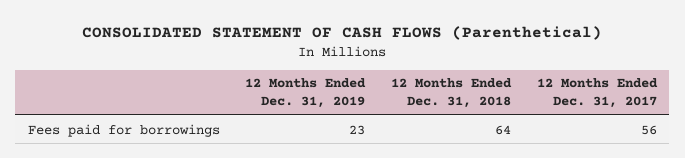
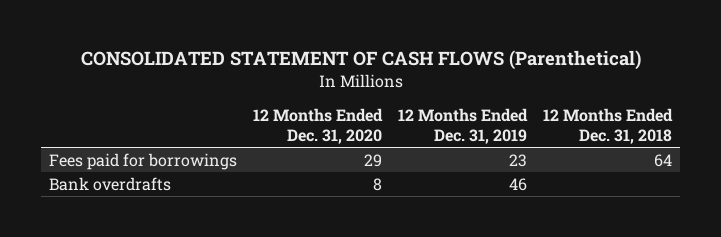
- | 12 Months Ended Dec. 31, 2019 | 12 Months Ended Dec. 31, 2018 | 12 Months Ended Dec. 31, 2017
+ | 12 Months Ended Dec. 31, 2020 | 12 Months Ended Dec. 31, 2019 | 12 Months Ended Dec. 31, 2018
+ Bank overdrafts | 8 | 46 |

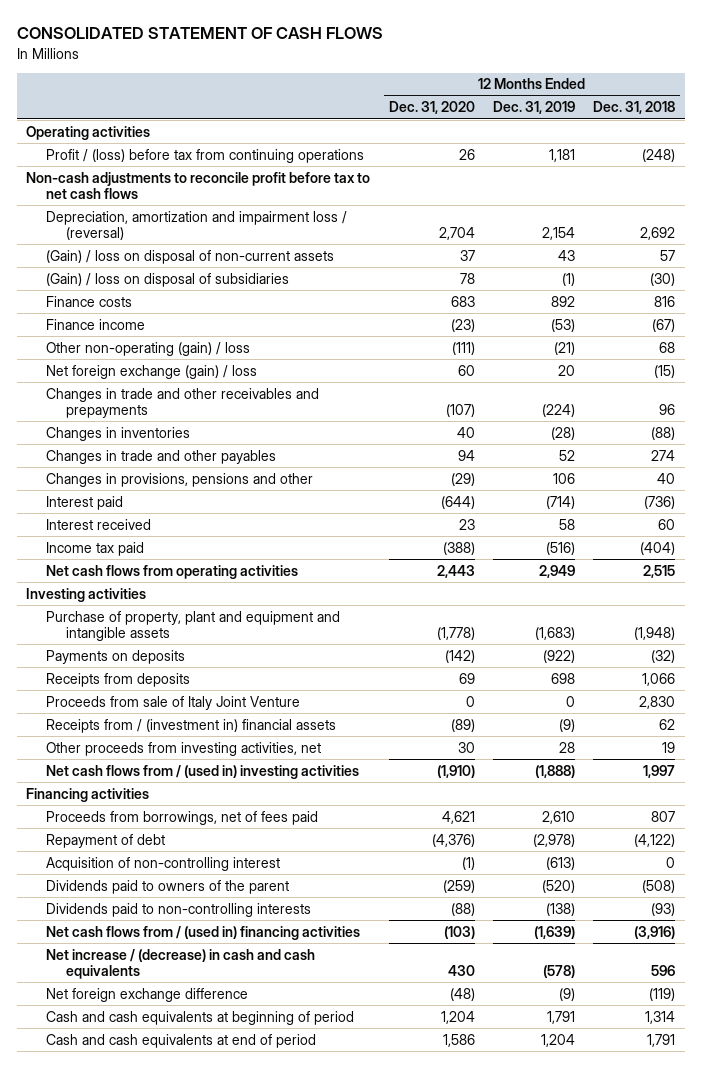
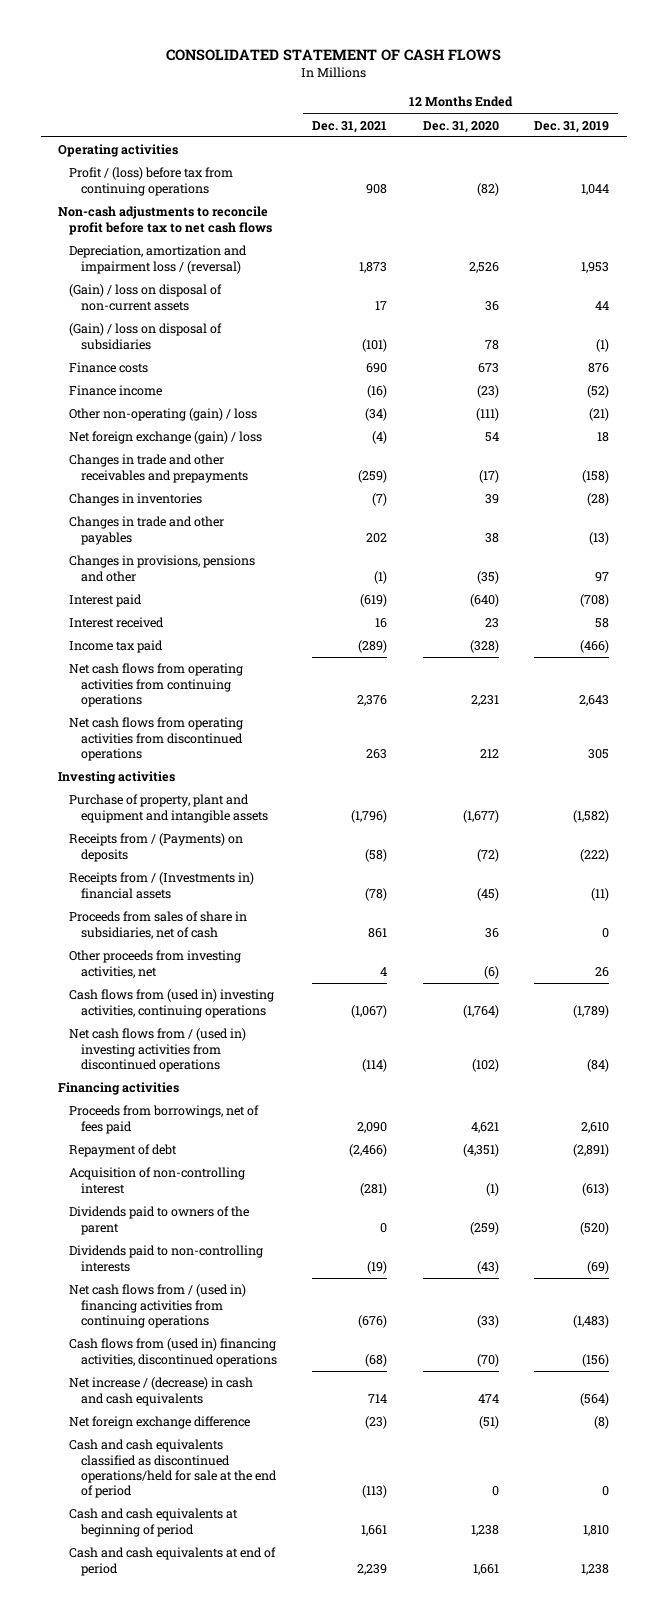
- | 12 Months Ended Dec. 31, 2020 | 12 Months Ended Dec. 31, 2019 | 12 Months Ended Dec. 31, 2018
+ | 12 Months Ended Dec. 31, 2021 | 12 Months Ended Dec. 31, 2020 | 12 Months Ended Dec. 31, 2019
- Profit / (loss) before tax from continuing operations | 26 | 1,181 | (248)
+ Profit / (loss) before tax from continuing operations | 908 | (82) | 1,044
- Depreciation, amortization and impairment loss / (reversal) | 2,704 | 2,154 | 2,692
- (Gain) / loss on disposal of non-current assets | 37 | 43 | 57
+ Depreciation, amortization and impairment loss / (reversal) | 1,873 | 2,526 | 1,953
+ (Gain) / loss on disposal of non-current assets | 17 | 36 | 44
- Finance costs | 683 | 892 | 816
- Finance income | (23) | (53) | (67)
+ Finance costs | 690 | 673 | 876
+ Finance income | (16) | (23) | (52)
- Net foreign exchange (gain) / loss | 60 | 20 | (15)
- Changes in trade and other receivables and prepayments | (107) | (224) | 96
- Changes in inventories | 40 | (28) | (88)
- Changes in trade and other payables | 94 | 52 | 274
- Changes in provisions, pensions and other | (29) | 106 | 40
- Interest paid | (644) | (714) | (736)
+ Net foreign exchange (gain) / loss | (4) | 54 | 18
+ Changes in trade and other receivables and prepayments | (259) | (17) | (158)
+ Changes in inventories | (7) | 39 | (28)
+ Changes in trade and other payables | 202 | 38 | (13)
+ Changes in provisions, pensions and other | (1) | (35) | 97
+ Interest paid | (619) | (640) | (708)
- Income tax paid | (388) | (516) | (404)
- Net cash flows from operating activities | 2,443 | 2,949 | 2,515
+ Income tax paid | (289) | (328) | (466)
+ Net cash flows from operating activities from continuing operations | 2,376 | 2,231 | 2,643
+ Net cash flows from operating activities from discontinued operations | 263 | 212 | 305
- Purchase of property, plant and equipment and intangible assets | (1,778) | (1,683) | (1,948)
- Payments on deposits | (142) | (922) | (32)
- Receipts from deposits | 69 | 698 | 1,066
- Proceeds from sale of Italy Joint Venture | 0 | 0 | 2,830
- Receipts from / (investment in) financial assets | (89) | (9) | 62
- Other proceeds from investing activities, net | 30 | 28 | 19
- Net cash flows from / (used in) investing activities | (1,910) | (1,888) | 1,997
+ Purchase of property, plant and equipment and intangible assets | (1,796) | (1,677) | (1,582)
+ Receipts from / (Payments) on deposits | (58) | (72) | (222)
+ Receipts from / (Investments in) financial assets | (78) | (45) | (11)
+ Proceeds from sales of share in subsidiaries, net of cash | 861 | 36 | 0
+ Other proceeds from investing activities, net | 4 | (6) | 26
+ Cash flows from (used in) investing activities, continuing operations | (1,067) | (1,764) | (1,789)
+ Net cash flows from / (used in) investing activities from discontinued operations | (114) | (102) | (84)
- Repayment of debt | (4,376) | (2,978) | (4,122)
+ Repayment of debt | (2,466) | (4,351) | (2,891)
- Dividends paid to non-controlling interests | (88) | (138) | (93)
- Net cash flows from / (used in) financing activities | (103) | (1,639) | (3,916)
- Net increase / (decrease) in cash and cash equivalents | 430 | (578) | 596
- Net foreign exchange difference | (48) | (9) | (119)
- Cash and cash equivalents at beginning of period | 1,204 | 1,791 | 1,314
- Cash and cash equivalents at end of period | 1,586 | 1,204 | 1,791
+ Dividends paid to non-controlling interests | (19) | (43) | (69)
+ Net cash flows from / (used in) financing activities from continuing operations | (676) | (33) | (1,483)
+ Cash flows from (used in) financing activities, discontinued operations | (68) | (70) | (156)
+ Net increase / (decrease) in cash and cash equivalents | 714 | 474 | (564)
+ Net foreign exchange difference | (23) | (51) | (8)
+ Cash and cash equivalents classified as discontinued operations/held for sale at the end of period | (113) | 0 | 0
+ Cash and cash equivalents at beginning of period | 1,661 | 1,238 | 1,810
+ Cash and cash equivalents at end of period | 2,239 | 1,661 | 1,238

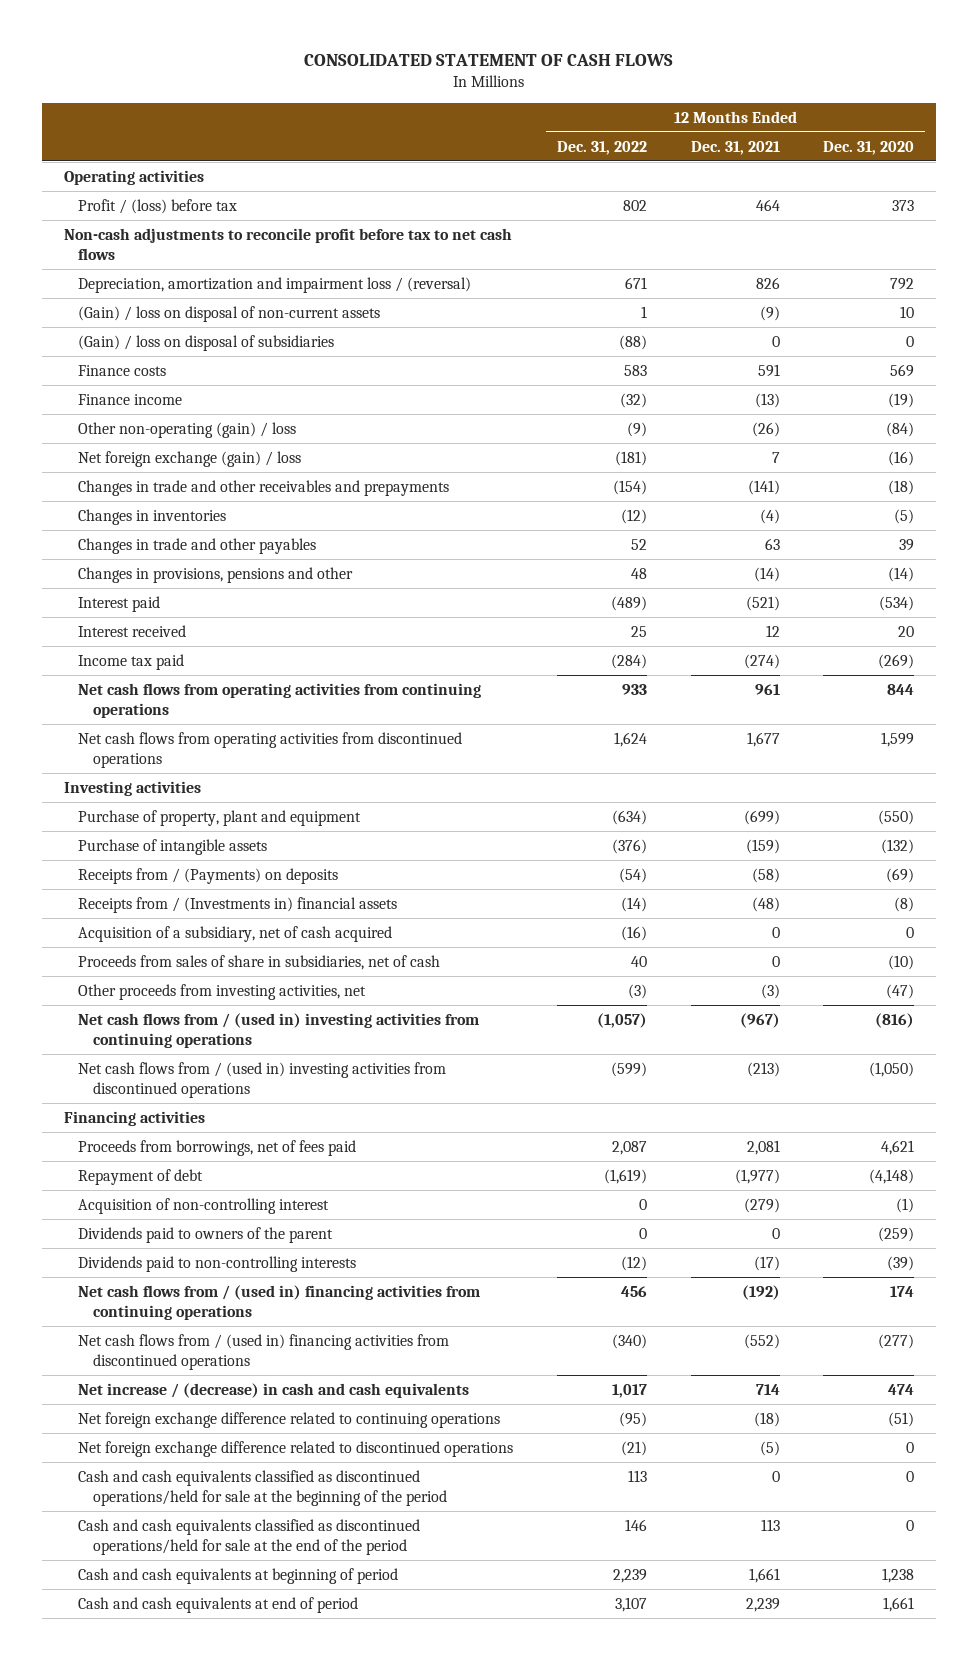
- | 12 Months Ended Dec. 31, 2021 | 12 Months Ended Dec. 31, 2020 | 12 Months Ended Dec. 31, 2019
+ | 12 Months Ended Dec. 31, 2022 | 12 Months Ended Dec. 31, 2021 | 12 Months Ended Dec. 31, 2020
- Profit / (loss) before tax from continuing operations | 908 | (82) | 1,044
+ Profit / (loss) before tax | 802 | 464 | 373
- Depreciation, amortization and impairment loss / (reversal) | 1,873 | 2,526 | 1,953
- (Gain) / loss on disposal of non-current assets | 17 | 36 | 44
- (Gain) / loss on disposal of subsidiaries | (101) | 78 | (1)
- Finance costs | 690 | 673 | 876
- Finance income | (16) | (23) | (52)
- Other non-operating (gain) / loss | (34) | (111) | (21)
- Net foreign exchange (gain) / loss | (4) | 54 | 18
- Changes in trade and other receivables and prepayments | (259) | (17) | (158)
- Changes in inventories | (7) | 39 | (28)
- Changes in trade and other payables | 202 | 38 | (13)
- Changes in provisions, pensions and other | (1) | (35) | 97
- Interest paid | (619) | (640) | (708)
- Interest received | 16 | 23 | 58
- Income tax paid | (289) | (328) | (466)
- Net cash flows from operating activities from continuing operations | 2,376 | 2,231 | 2,643
- Net cash flows from operating activities from discontinued operations | 263 | 212 | 305
+ Depreciation, amortization and impairment loss / (reversal) | 671 | 826 | 792
+ (Gain) / loss on disposal of non-current assets | 1 | (9) | 10
+ (Gain) / loss on disposal of subsidiaries | (88) | 0 | 0
+ Finance costs | 583 | 591 | 569
+ Finance income | (32) | (13) | (19)
+ Other non-operating (gain) / loss | (9) | (26) | (84)
+ Net foreign exchange (gain) / loss | (181) | 7 | (16)
+ Changes in trade and other receivables and prepayments | (154) | (141) | (18)
+ Changes in inventories | (12) | (4) | (5)
+ Changes in trade and other payables | 52 | 63 | 39
+ Changes in provisions, pensions and other | 48 | (14) | (14)
+ Interest paid | (489) | (521) | (534)
+ Interest received | 25 | 12 | 20
+ Income tax paid | (284) | (274) | (269)
+ Net cash flows from operating activities from continuing operations | 933 | 961 | 844
+ Net cash flows from operating activities from discontinued operations | 1,624 | 1,677 | 1,599
- Purchase of property, plant and equipment and intangible assets | (1,796) | (1,677) | (1,582)
- Receipts from / (Payments) on deposits | (58) | (72) | (222)
- Receipts from / (Investments in) financial assets | (78) | (45) | (11)
- Proceeds from sales of share in subsidiaries, net of cash | 861 | 36 | 0
- Other proceeds from investing activities, net | 4 | (6) | 26
- Cash flows from (used in) investing activities, continuing operations | (1,067) | (1,764) | (1,789)
- Net cash flows from / (used in) investing activities from discontinued operations | (114) | (102) | (84)
+ Purchase of property, plant and equipment | (634) | (699) | (550)
+ Purchase of intangible assets | (376) | (159) | (132)
+ Receipts from / (Payments) on deposits | (54) | (58) | (69)
+ Receipts from / (Investments in) financial assets | (14) | (48) | (8)
+ Acquisition of a subsidiary, net of cash acquired | (16) | 0 | 0
+ Proceeds from sales of share in subsidiaries, net of cash | 40 | 0 | (10)
+ Other proceeds from investing activities, net | (3) | (3) | (47)
+ Net cash flows from / (used in) investing activities from continuing operations | (1,057) | (967) | (816)
+ Net cash flows from / (used in) investing activities from discontinued operations | (599) | (213) | (1,050)
- Proceeds from borrowings, net of fees paid | 2,090 | 4,621 | 2,610
- Repayment of debt | (2,466) | (4,351) | (2,891)
- Acquisition of non-controlling interest | (281) | (1) | (613)
+ Proceeds from borrowings, net of fees paid | 2,087 | 2,081 | 4,621
+ Repayment of debt | (1,619) | (1,977) | (4,148)
+ Acquisition of non-controlling interest | 0 | (279) | (1)
- Dividends paid to non-controlling interests | (19) | (43) | (69)
- Net cash flows from / (used in) financing activities from continuing operations | (676) | (33) | (1,483)
- Cash flows from (used in) financing activities, discontinued operations | (68) | (70) | (156)
+ Dividends paid to non-controlling interests | (12) | (17) | (39)
+ Net cash flows from / (used in) financing activities from continuing operations | 456 | (192) | 174
+ Net cash flows from / (used in) financing activities from discontinued operations | (340) | (552) | (277)
- Net foreign exchange difference | (23) | (51) | (8)
- Cash and cash equivalents classified as discontinued operations/held for sale at the end of period | (113) | 0 | 0
+ Net foreign exchange difference related to continuing operations | (95) | (18) | (51)
+ Net foreign exchange difference related to discontinued operations | (21) | (5) | 0
+ Cash and cash equivalents classified as discontinued operations/held for sale at the beginning of the period | 113 | 0 | 0
+ Cash and cash equivalents classified as discontinued operations/held for sale at the end of the period | 146 | 113 | 0

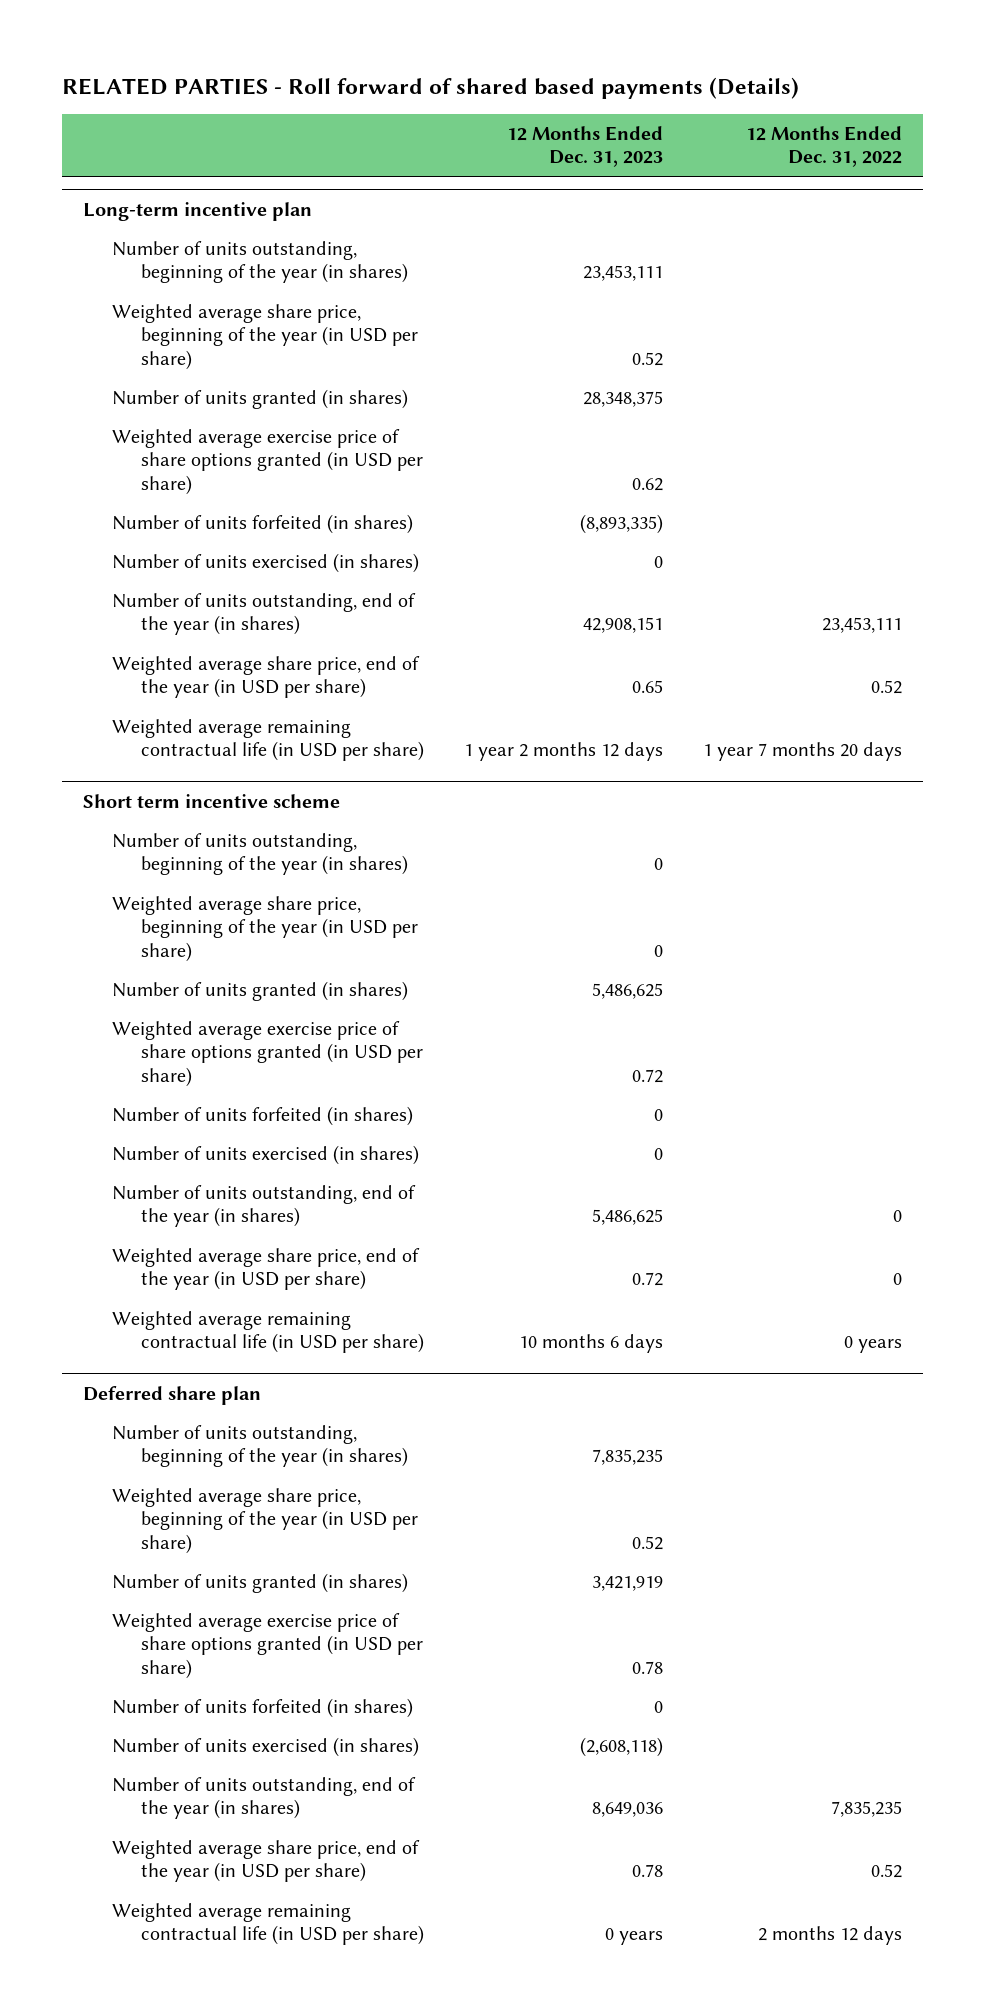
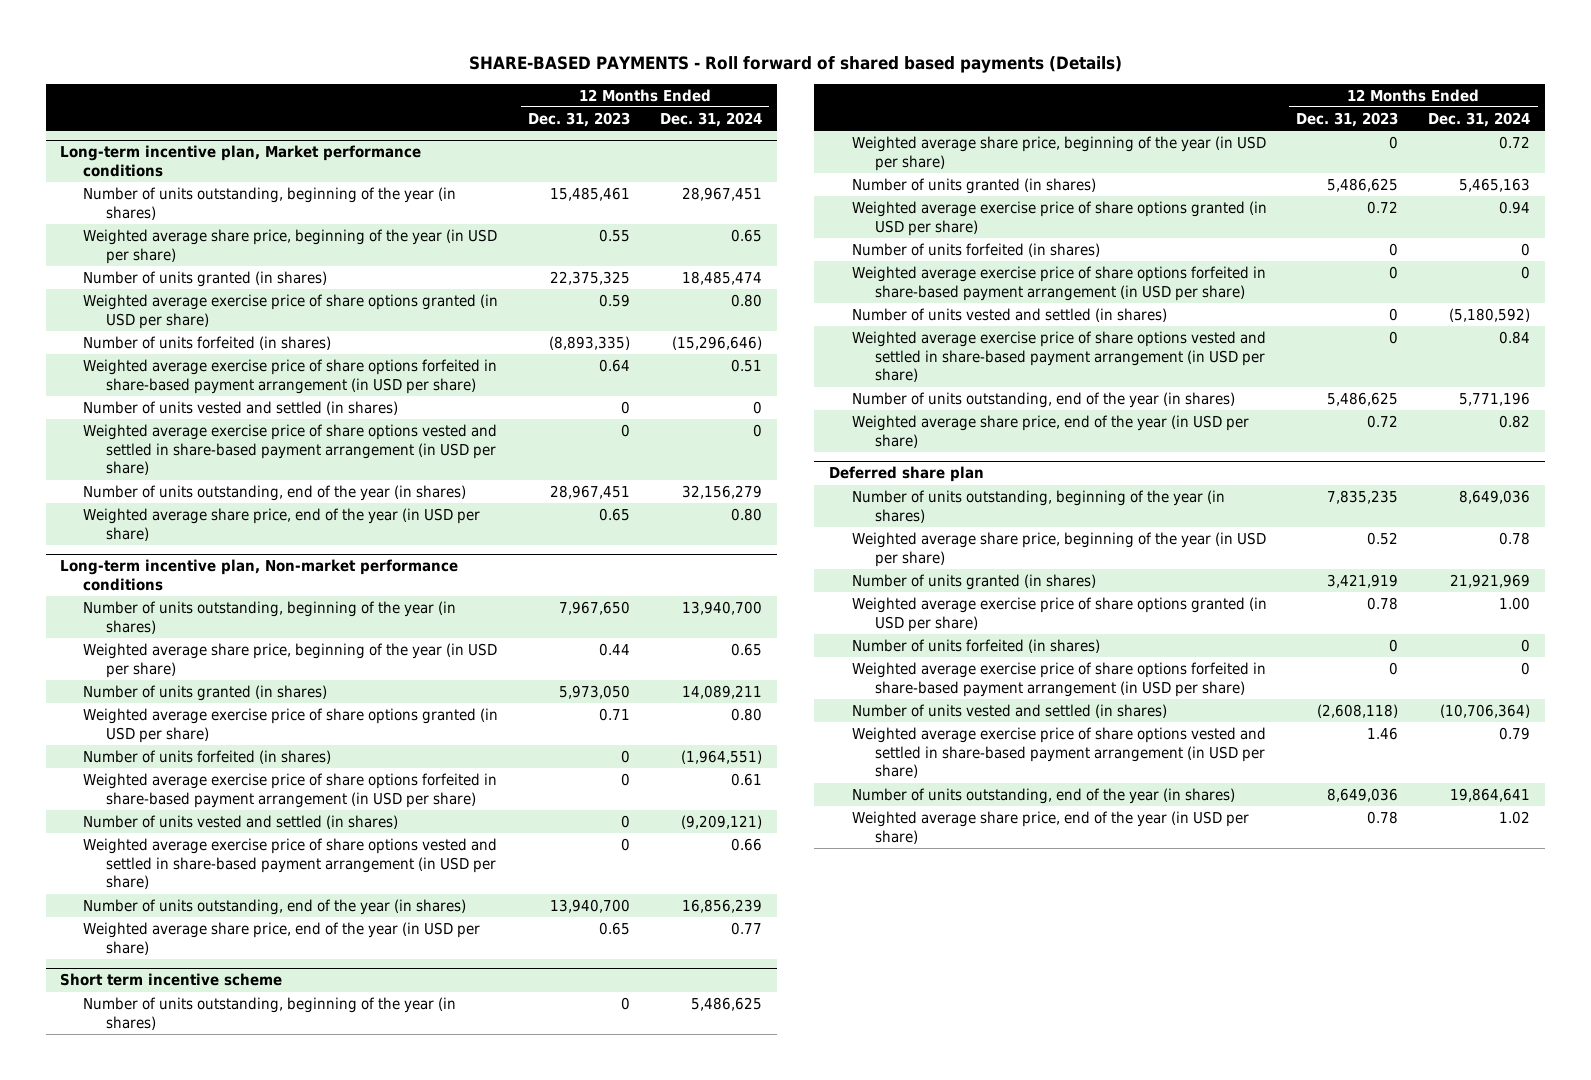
- RELATED PARTIES - Roll forward of shared based payments (Details)
+ SHARE-BASED PAYMENTS - Roll forward of shared based payments (Details)
- | 12 Months Ended Dec. 31, 2023 | 12 Months Ended Dec. 31, 2022
+ | 12 Months Ended Dec. 31, 2023 | 12 Months Ended Dec. 31, 2024
- Long-term incentive plan
- Number of units outstanding, beginning of the year (in shares) | 23,453,111 |
- Weighted average share price, beginning of the year (in USD per share) | 0.52 |
- Number of units granted (in shares) | 28,348,375 |
- Weighted average exercise price of share options granted (in USD per share) | 0.62 |
+ Long-term incentive plan, Market performance conditions
+ Number of units outstanding, beginning of the year (in shares) | 15,485,461 | 28,967,451
+ Weighted average share price, beginning of the year (in USD per share) | 0.55 | 0.65
+ Number of units granted (in shares) | 22,375,325 | 18,485,474
+ Weighted average exercise price of share options granted (in USD per share) | 0.59 | 0.80
- Number of units exercised (in shares) | 0 |
- Number of units outstanding, end of the year (in shares) | 42,908,151 | 23,453,111
+ Weighted average exercise price of share options forfeited in share-based payment arrangement (in USD per share) | 0.64 | 0.51
+ Number of units vested and settled (in shares) | 0 | 0
+ Weighted average exercise price of share options vested and settled in share-based payment arrangement (in USD per share) | 0 | 0
+ Number of units outstanding, end of the year (in shares) | 28,967,451 | 32,156,279
- Weighted average remaining contractual life (in USD per share) | 1 year 2 months 12 days | 1 year 7 months 20 days
+ Long-term incentive plan, Non-market performance conditions
+ Number of units outstanding, beginning of the year (in shares) | 7,967,650 | 13,940,700
+ Weighted average share price, beginning of the year (in USD per share) | 0.44 | 0.65
+ Number of units granted (in shares) | 5,973,050 | 14,089,211
+ Weighted average exercise price of share options granted (in USD per share) | 0.71 | 0.80
+ Number of units forfeited (in shares) | 0 | (1,964,551)
+ Weighted average exercise price of share options forfeited in share-based payment arrangement (in USD per share) | 0 | 0.61
+ Number of units vested and settled (in shares) | 0 | (9,209,121)
+ Weighted average exercise price of share options vested and settled in share-based payment arrangement (in USD per share) | 0 | 0.66
+ Number of units outstanding, end of the year (in shares) | 13,940,700 | 16,856,239
+ Weighted average share price, end of the year (in USD per share) | 0.65 | 0.77
@ Short term incentive scheme
- Number of units exercised (in shares) | 0 |
+ Weighted average exercise price of share options forfeited in share-based payment arrangement (in USD per share) | 0 | 0
+ Number of units vested and settled (in shares) | 0 | (5,180,592)
+ Weighted average exercise price of share options vested and settled in share-based payment arrangement (in USD per share) | 0 | 0.84
- Weighted average remaining contractual life (in USD per share) | 10 months 6 days | 0 years
@ Deferred share plan
- Number of units exercised (in shares) | (2,608,118) |
+ Weighted average exercise price of share options forfeited in share-based payment arrangement (in USD per share) | 0 | 0
+ Number of units vested and settled (in shares) | (2,608,118) | (10,706,364)
+ Weighted average exercise price of share options vested and settled in share-based payment arrangement (in USD per share) | 1.46 | 0.79
- Weighted average remaining contractual life (in USD per share) | 0 years | 2 months 12 days

